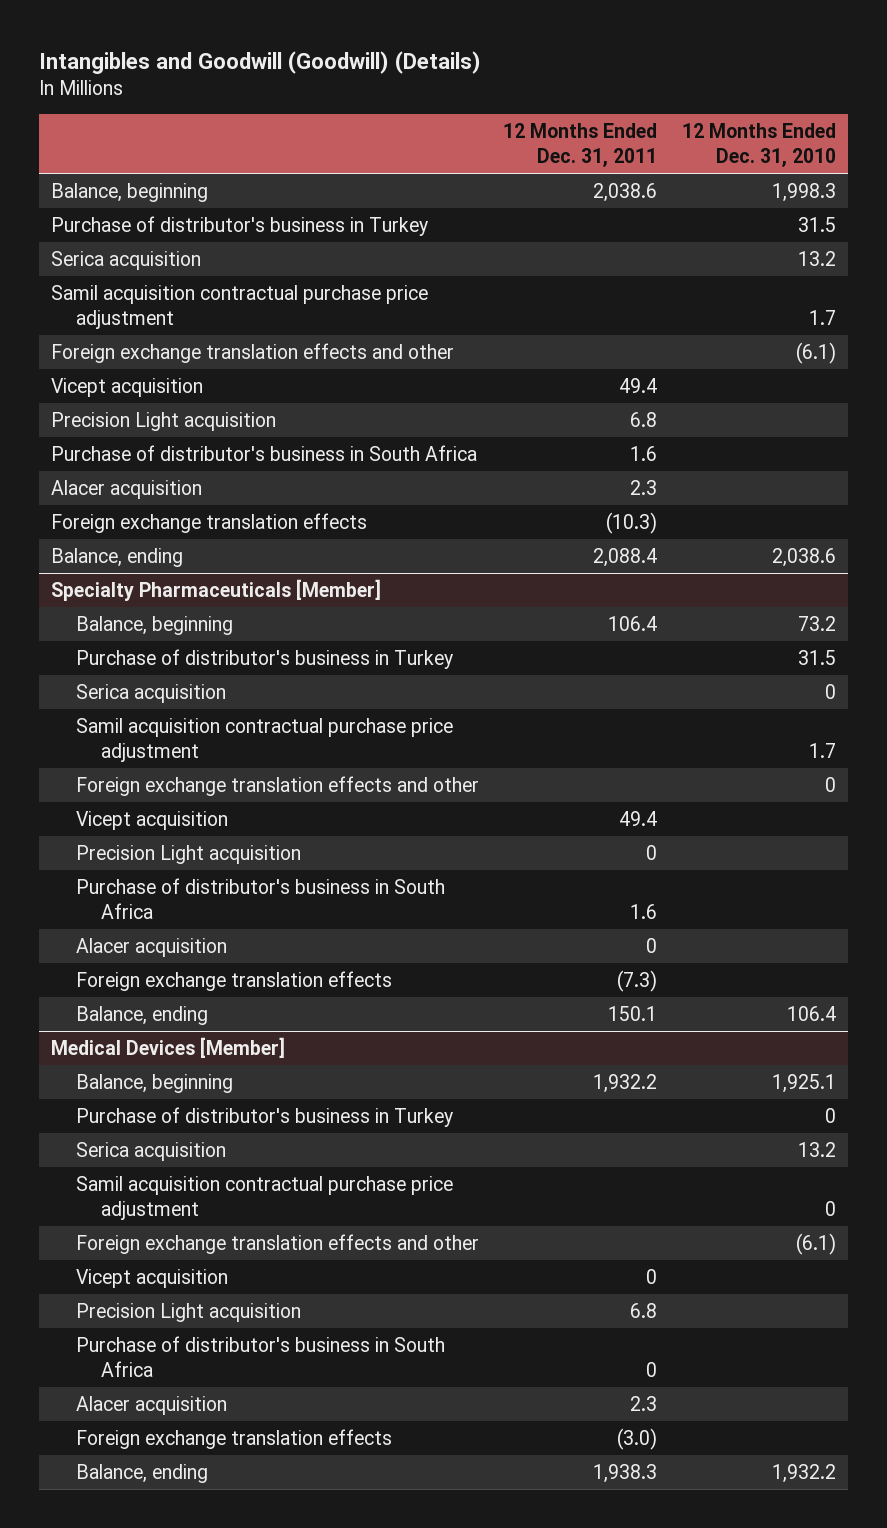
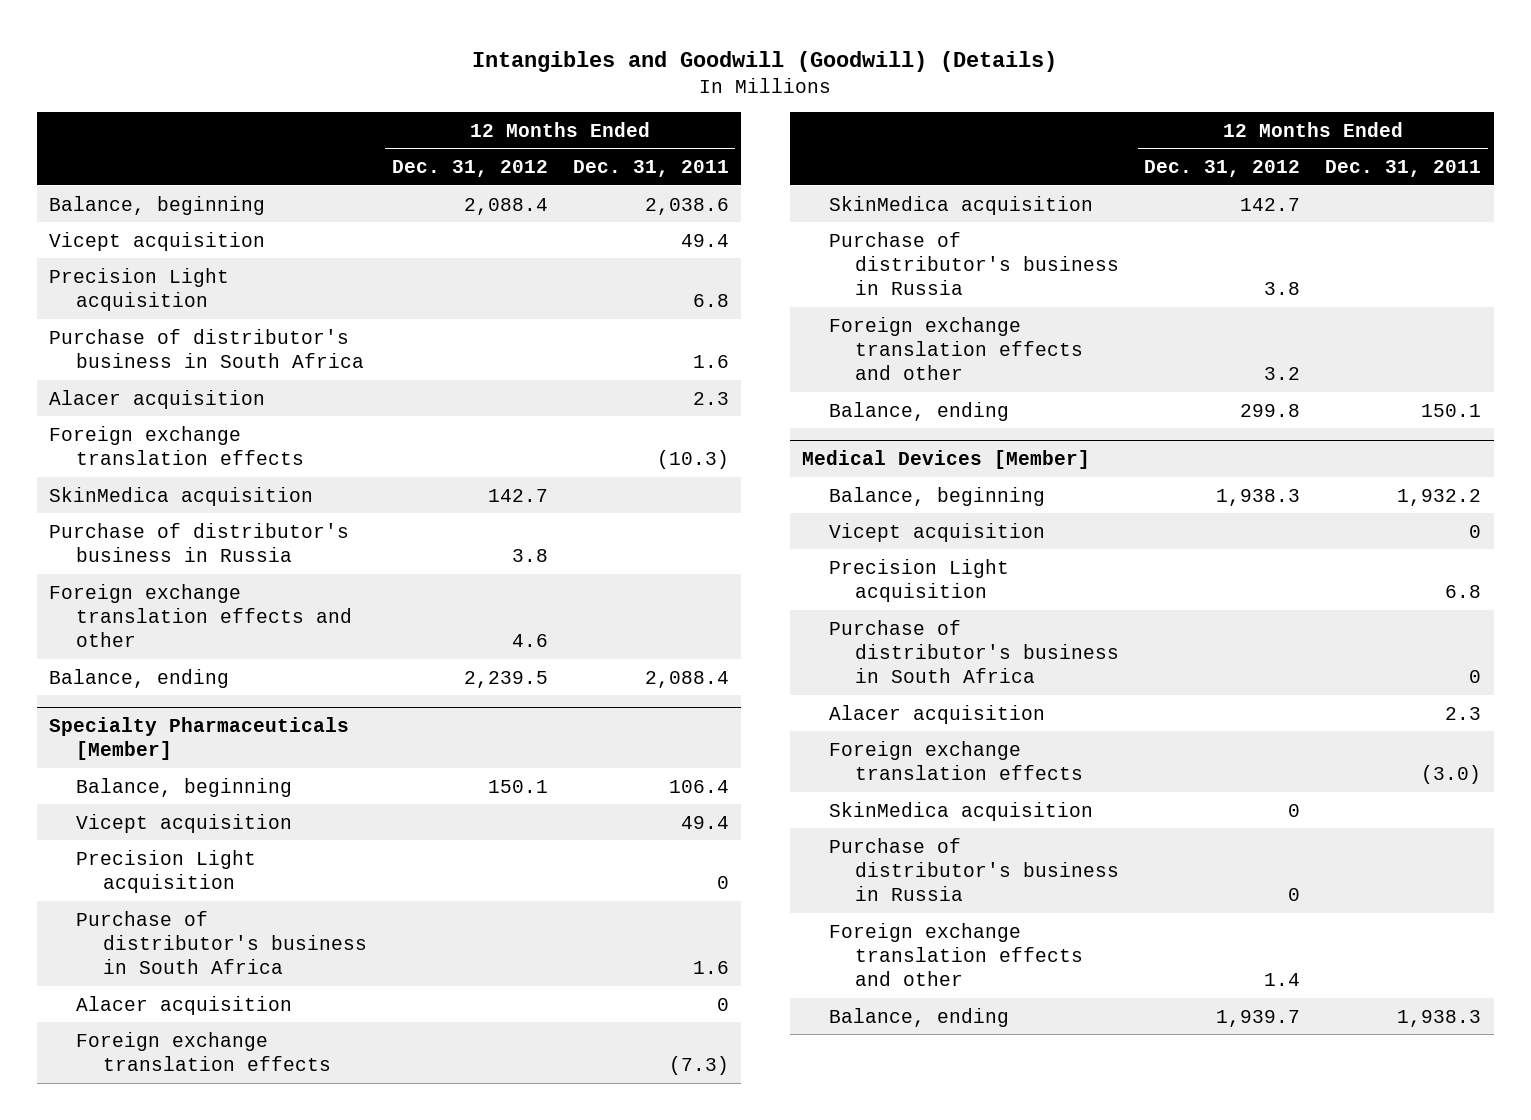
- | 12 Months Ended Dec. 31, 2011 | 12 Months Ended Dec. 31, 2010
+ | 12 Months Ended Dec. 31, 2012 | 12 Months Ended Dec. 31, 2011
- Purchase of distributor's business in Turkey | | 31.5
- Serica acquisition | | 13.2
- Samil acquisition contractual purchase price adjustment | | 1.7
+ SkinMedica acquisition | 142.7 |
+ Purchase of distributor's business in Russia | 3.8 |
moved down: Foreign exchange translation effects and other | 4.6 |
@ Specialty Pharmaceuticals [Member]
- Purchase of distributor's business in Turkey | | 31.5
- Serica acquisition | | 0
- Samil acquisition contractual purchase price adjustment | | 1.7
+ SkinMedica acquisition | 142.7 |
+ Purchase of distributor's business in Russia | 3.8 |
moved down: Foreign exchange translation effects and other | 3.2 |
@ Medical Devices [Member]
- Purchase of distributor's business in Turkey | | 0
- Serica acquisition | | 13.2
- Samil acquisition contractual purchase price adjustment | | 0
+ SkinMedica acquisition | 0 |
+ Purchase of distributor's business in Russia | 0 |
moved down: Foreign exchange translation effects and other | 1.4 |

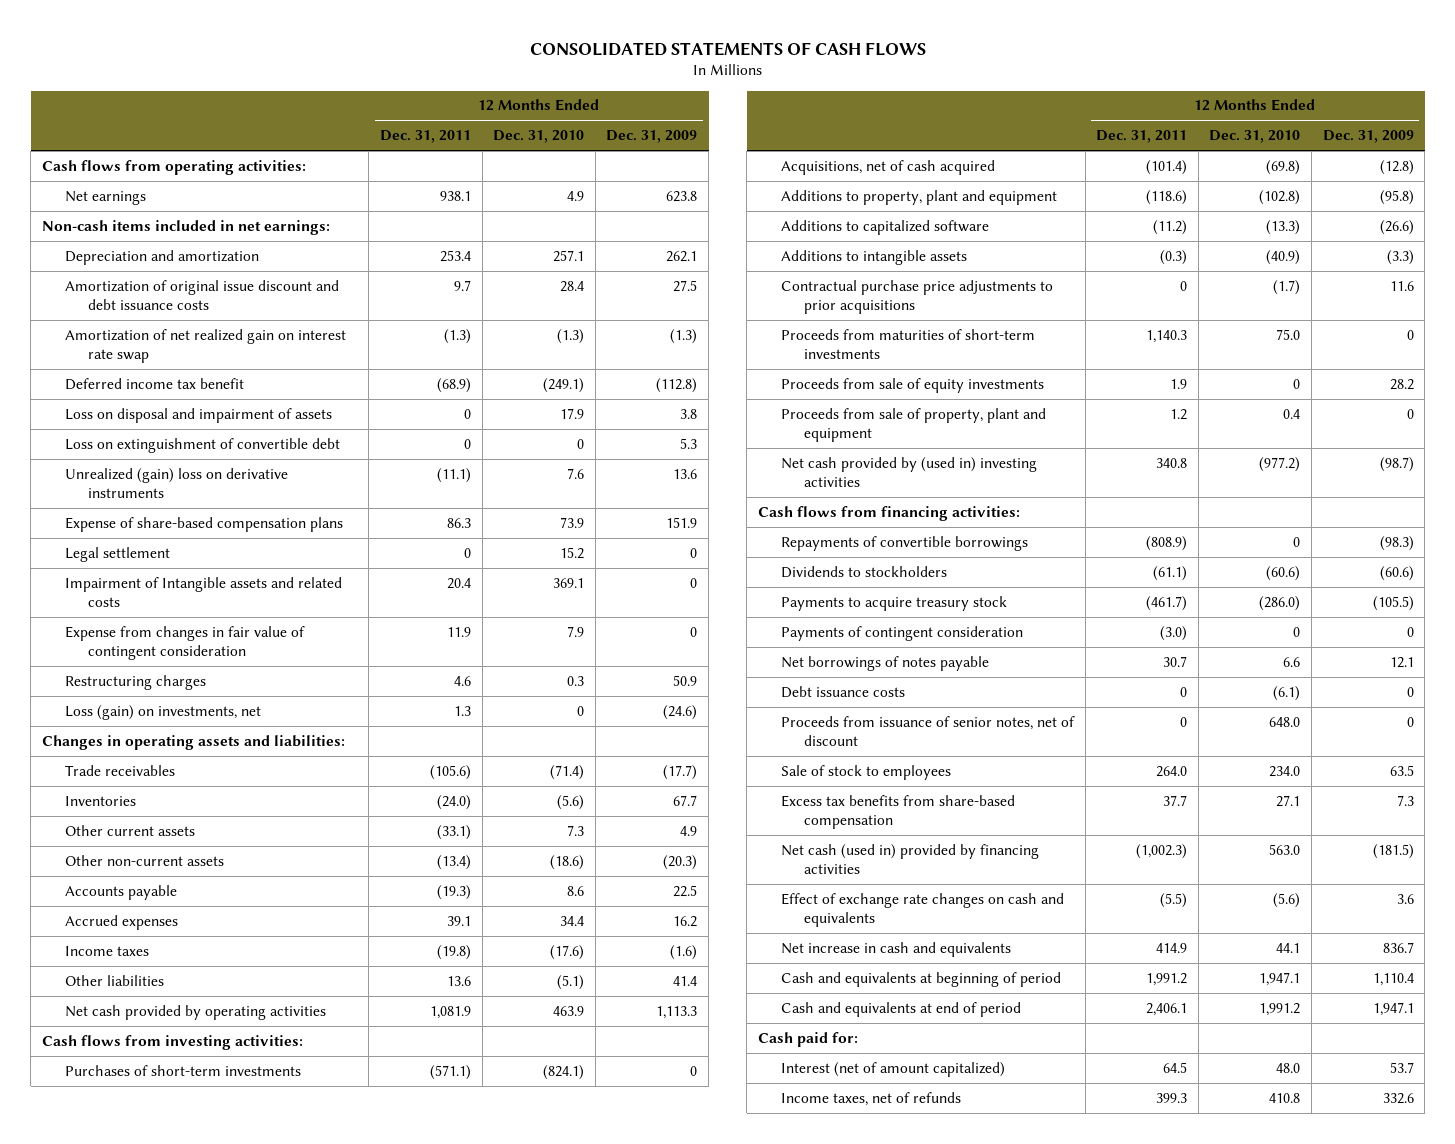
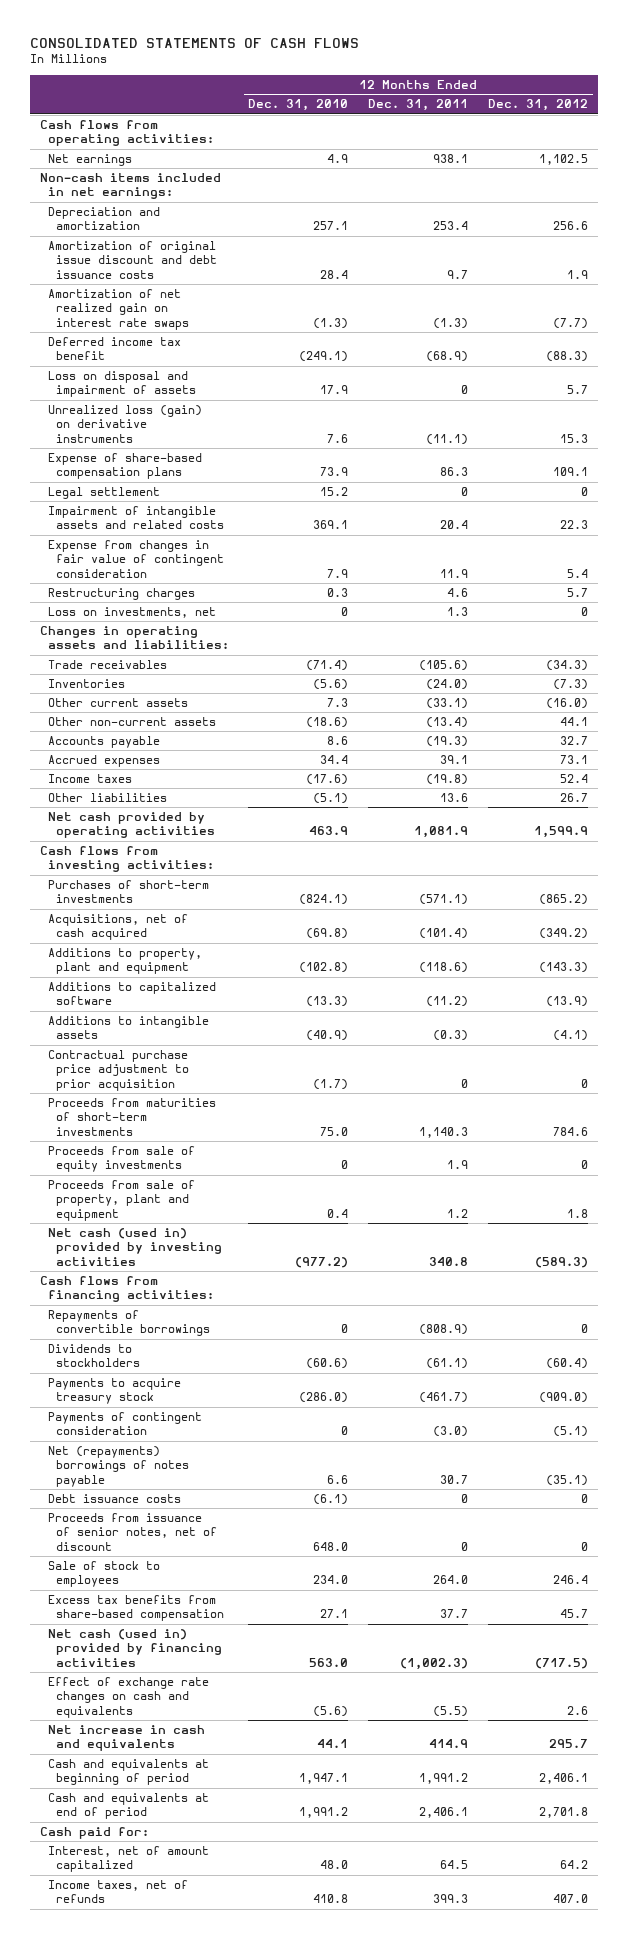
- | 12 Months Ended Dec. 31, 2011 | 12 Months Ended Dec. 31, 2010 | 12 Months Ended Dec. 31, 2009
+ | 12 Months Ended Dec. 31, 2010 | 12 Months Ended Dec. 31, 2011 | 12 Months Ended Dec. 31, 2012
- Amortization of net realized gain on interest rate swap | (1.3) | (1.3) | (1.3)
+ Amortization of net realized gain on interest rate swaps | (1.3) | (1.3) | (7.7)
- Loss on extinguishment of convertible debt | 0 | 0 | 5.3
- Unrealized (gain) loss on derivative instruments | (11.1) | 7.6 | 13.6
+ Unrealized loss (gain) on derivative instruments | 7.6 | (11.1) | 15.3
- Impairment of Intangible assets and related costs | 20.4 | 369.1 | 0
+ Impairment of intangible assets and related costs | 369.1 | 20.4 | 22.3
- Loss (gain) on investments, net | 1.3 | 0 | (24.6)
+ Loss on investments, net | 0 | 1.3 | 0
- Contractual purchase price adjustments to prior acquisitions | 0 | (1.7) | 11.6
+ Contractual purchase price adjustment to prior acquisition | (1.7) | 0 | 0
- Net cash provided by (used in) investing activities | 340.8 | (977.2) | (98.7)
+ Net cash (used in) provided by investing activities | (977.2) | 340.8 | (589.3)
- Net borrowings of notes payable | 30.7 | 6.6 | 12.1
+ Net (repayments) borrowings of notes payable | 6.6 | 30.7 | (35.1)
- Interest (net of amount capitalized) | 64.5 | 48.0 | 53.7
+ Interest, net of amount capitalized | 48.0 | 64.5 | 64.2

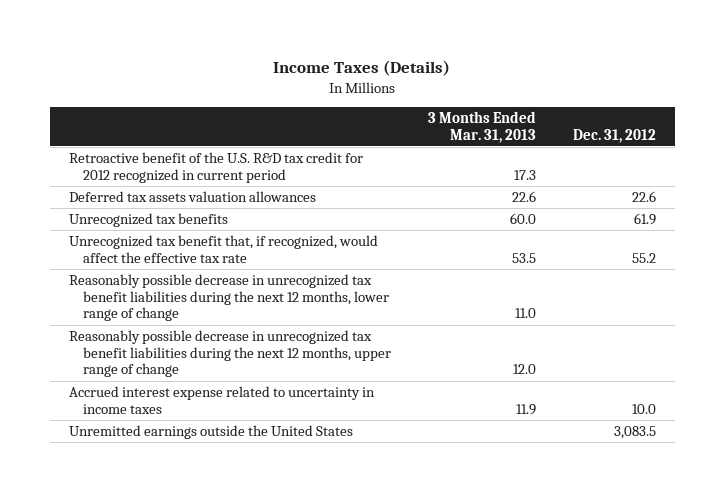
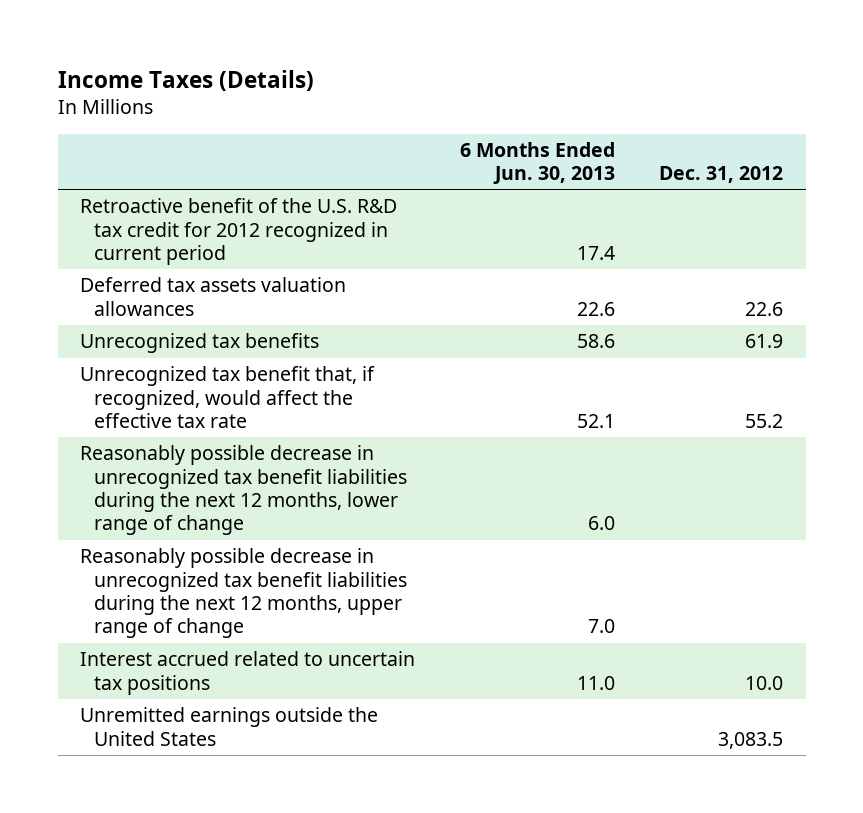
- | 3 Months Ended Mar. 31, 2013 | Dec. 31, 2012
+ | 6 Months Ended Jun. 30, 2013 | Dec. 31, 2012
- Accrued interest expense related to uncertainty in income taxes | 11.9 | 10.0
+ Interest accrued related to uncertain tax positions | 11.0 | 10.0

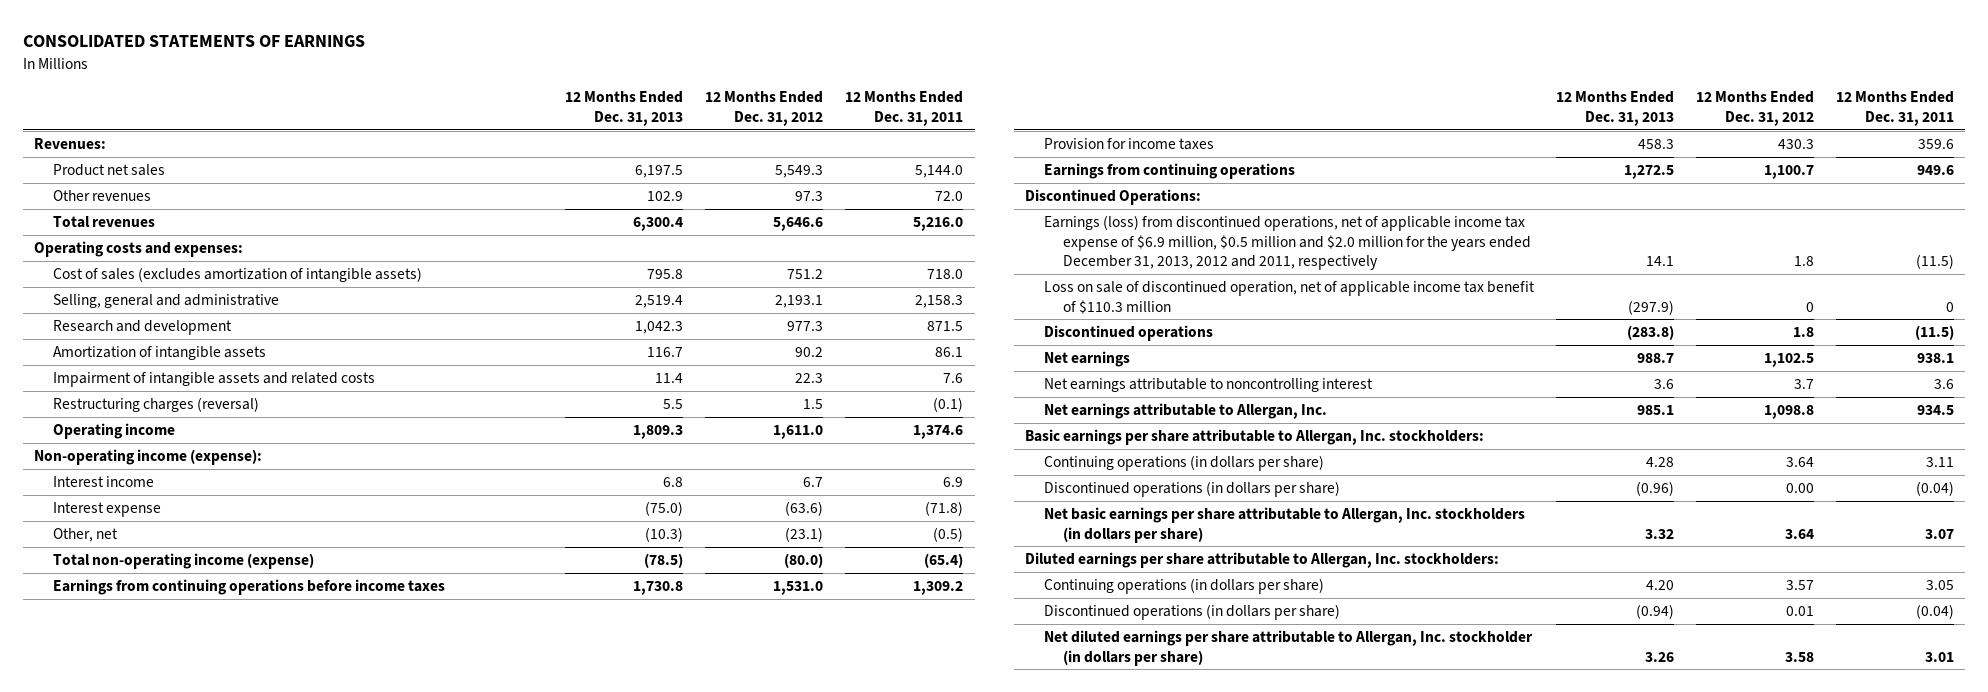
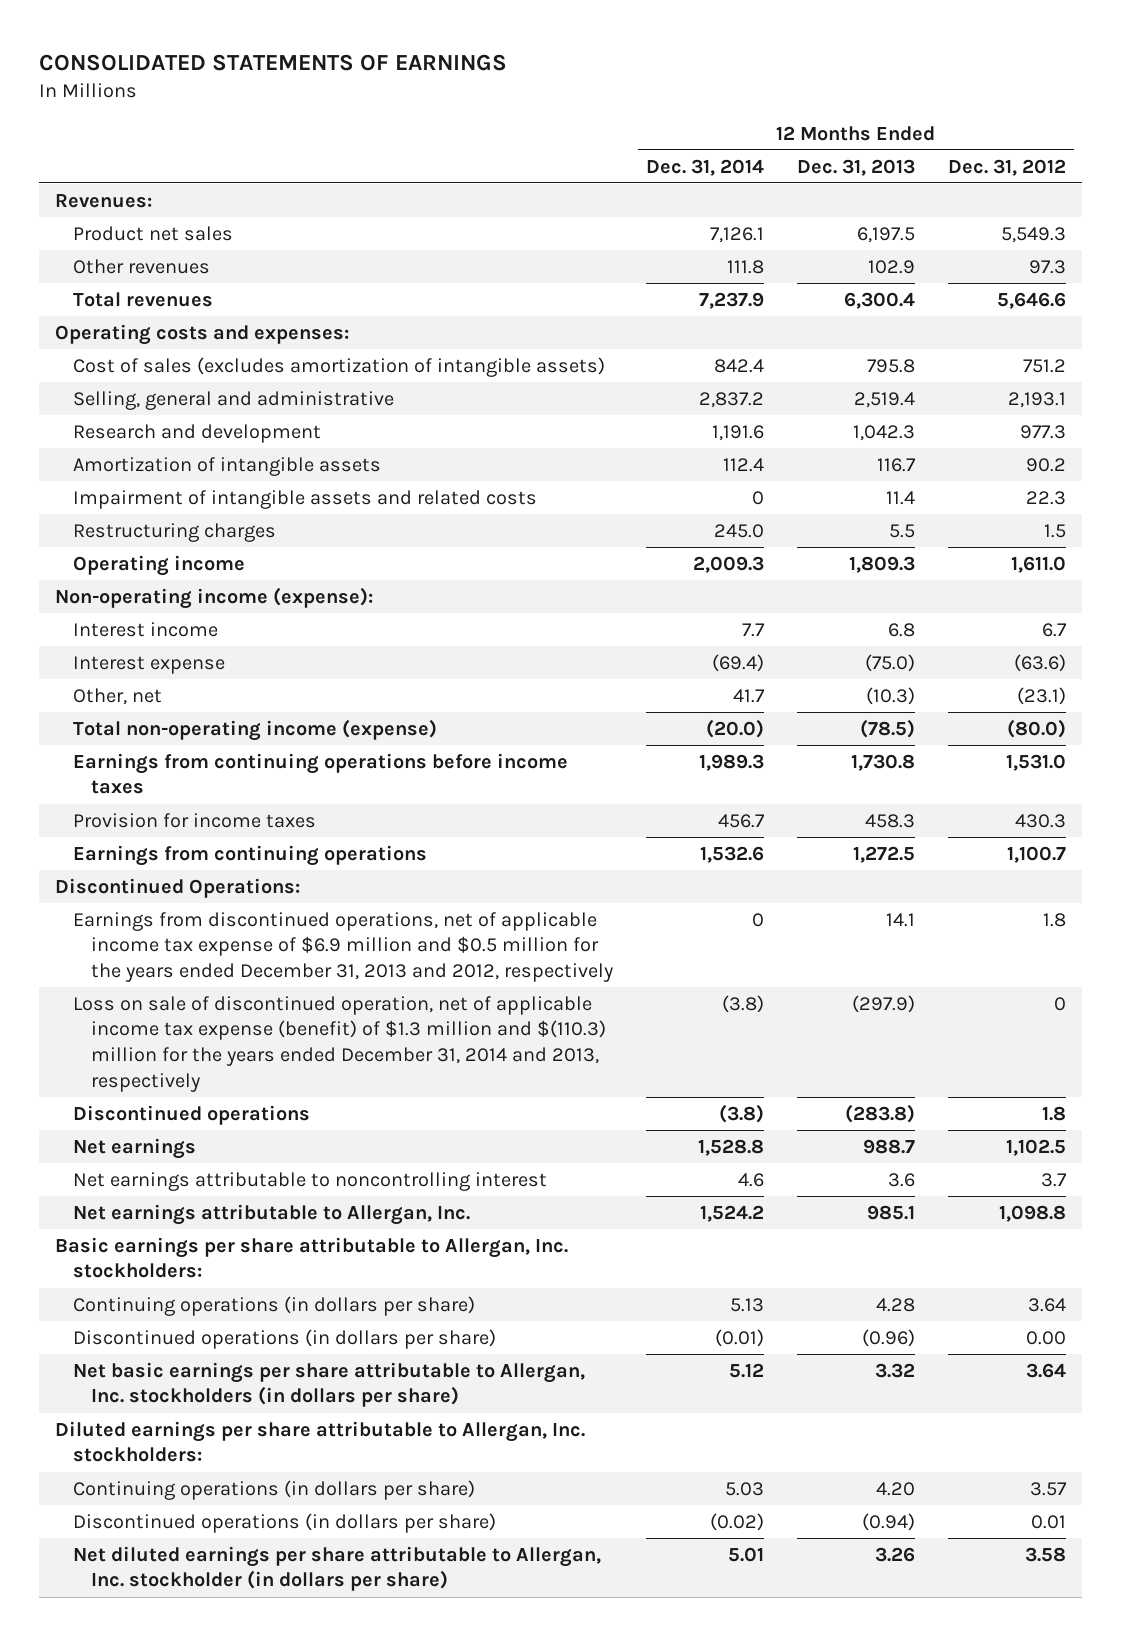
- | 12 Months Ended Dec. 31, 2013 | 12 Months Ended Dec. 31, 2012 | 12 Months Ended Dec. 31, 2011
+ | 12 Months Ended Dec. 31, 2014 | 12 Months Ended Dec. 31, 2013 | 12 Months Ended Dec. 31, 2012
- Restructuring charges (reversal) | 5.5 | 1.5 | (0.1)
+ Restructuring charges | 245.0 | 5.5 | 1.5
- Earnings (loss) from discontinued operations, net of applicable income tax expense of $6.9 million, $0.5 million and $2.0 million for the years ended December 31, 2013, 2012 and 2011, respectively | 14.1 | 1.8 | (11.5)
- Loss on sale of discontinued operation, net of applicable income tax benefit of $110.3 million | (297.9) | 0 | 0
+ Earnings from discontinued operations, net of applicable income tax expense of $6.9 million and $0.5 million for the years ended December 31, 2013 and 2012, respectively | 0 | 14.1 | 1.8
+ Loss on sale of discontinued operation, net of applicable income tax expense (benefit) of $1.3 million and $(110.3) million for the years ended December 31, 2014 and 2013, respectively | (3.8) | (297.9) | 0

